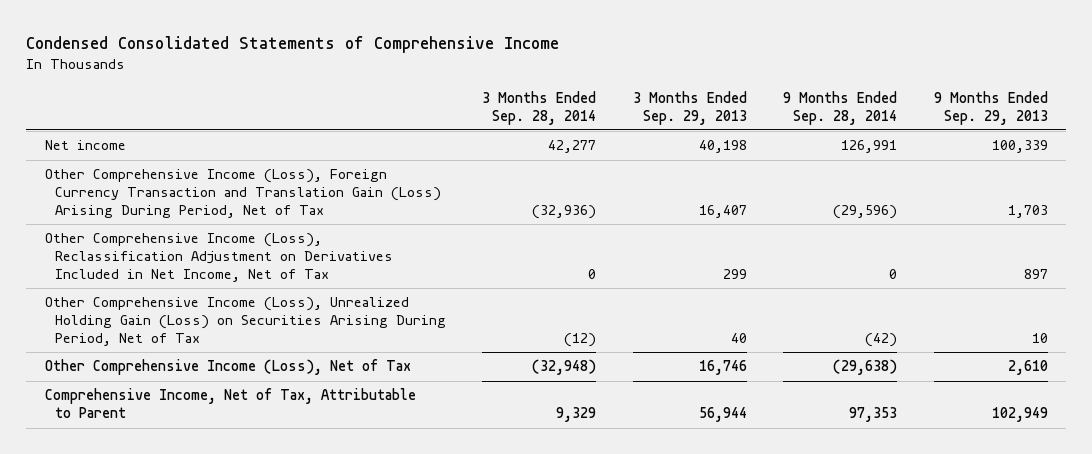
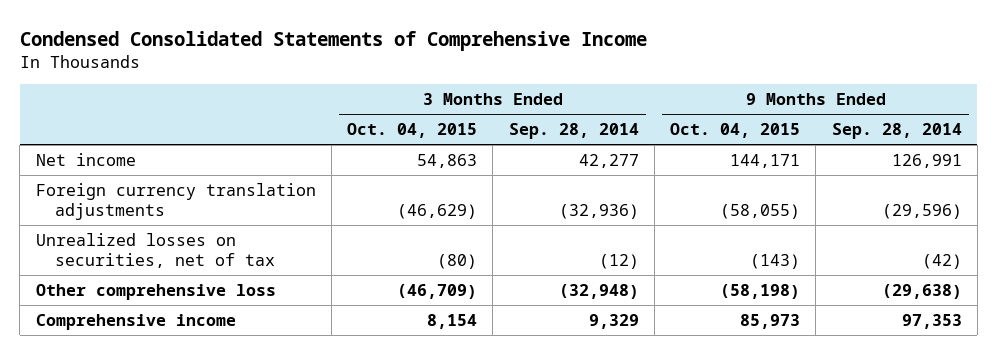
- | 3 Months Ended Sep. 28, 2014 | 3 Months Ended Sep. 29, 2013 | 9 Months Ended Sep. 28, 2014 | 9 Months Ended Sep. 29, 2013
+ | 3 Months Ended Oct. 04, 2015 | 3 Months Ended Sep. 28, 2014 | 9 Months Ended Oct. 04, 2015 | 9 Months Ended Sep. 28, 2014
- Other Comprehensive Income (Loss), Foreign Currency Transaction and Translation Gain (Loss) Arising During Period, Net of Tax | (32,936) | 16,407 | (29,596) | 1,703
- Other Comprehensive Income (Loss), Reclassification Adjustment on Derivatives Included in Net Income, Net of Tax | 0 | 299 | 0 | 897
- Other Comprehensive Income (Loss), Unrealized Holding Gain (Loss) on Securities Arising During Period, Net of Tax | (12) | 40 | (42) | 10
- Other Comprehensive Income (Loss), Net of Tax | (32,948) | 16,746 | (29,638) | 2,610
- Comprehensive Income, Net of Tax, Attributable to Parent | 9,329 | 56,944 | 97,353 | 102,949
+ Foreign currency translation adjustments | (46,629) | (32,936) | (58,055) | (29,596)
+ Unrealized losses on securities, net of tax | (80) | (12) | (143) | (42)
+ Other comprehensive loss | (46,709) | (32,948) | (58,198) | (29,638)
+ Comprehensive income | 8,154 | 9,329 | 85,973 | 97,353

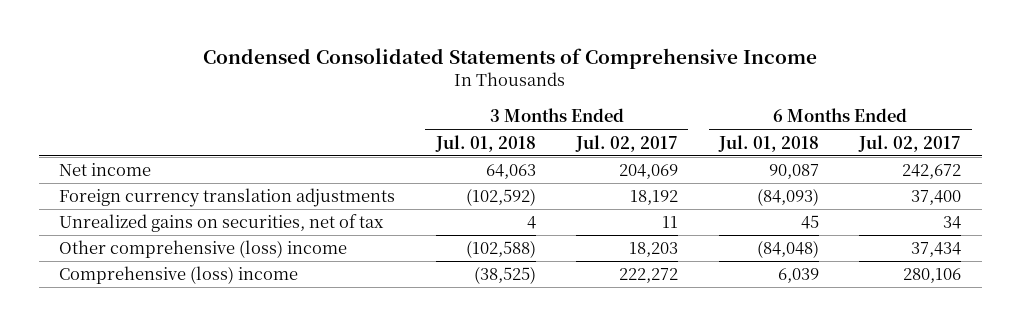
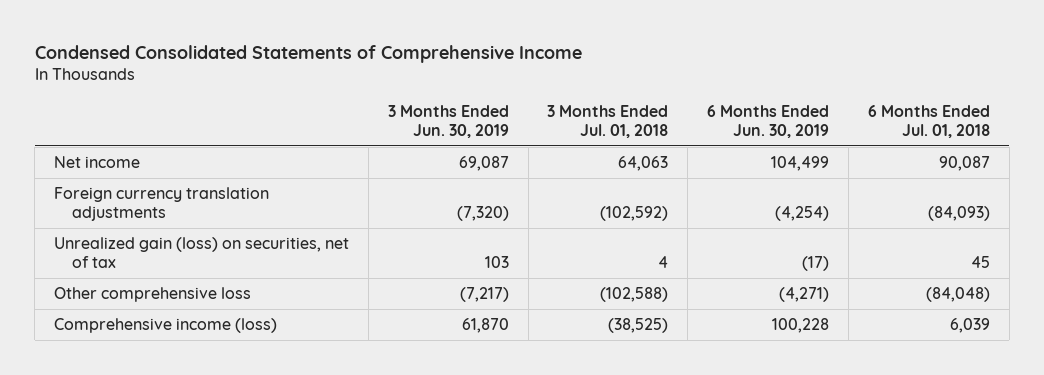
- | 3 Months Ended Jul. 01, 2018 | 3 Months Ended Jul. 02, 2017 | 6 Months Ended Jul. 01, 2018 | 6 Months Ended Jul. 02, 2017
+ | 3 Months Ended Jun. 30, 2019 | 3 Months Ended Jul. 01, 2018 | 6 Months Ended Jun. 30, 2019 | 6 Months Ended Jul. 01, 2018
- Unrealized gains on securities, net of tax | 4 | 11 | 45 | 34
- Other comprehensive (loss) income | (102,588) | 18,203 | (84,048) | 37,434
- Comprehensive (loss) income | (38,525) | 222,272 | 6,039 | 280,106
+ Unrealized gain (loss) on securities, net of tax | 103 | 4 | (17) | 45
+ Other comprehensive loss | (7,217) | (102,588) | (4,271) | (84,048)
+ Comprehensive income (loss) | 61,870 | (38,525) | 100,228 | 6,039

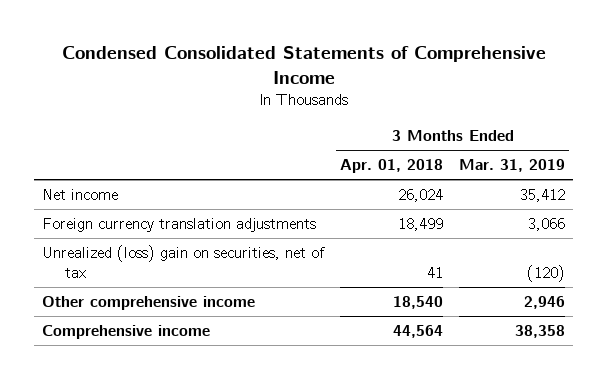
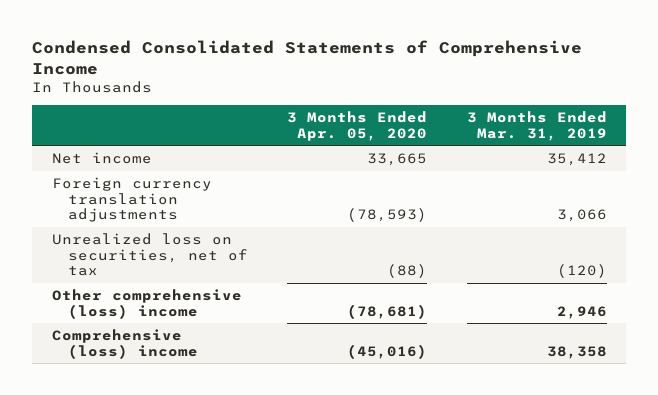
- | 3 Months Ended Apr. 01, 2018 | 3 Months Ended Mar. 31, 2019
+ | 3 Months Ended Apr. 05, 2020 | 3 Months Ended Mar. 31, 2019
- Unrealized (loss) gain on securities, net of tax | 41 | (120)
- Other comprehensive income | 18,540 | 2,946
- Comprehensive income | 44,564 | 38,358
+ Unrealized loss on securities, net of tax | (88) | (120)
+ Other comprehensive (loss) income | (78,681) | 2,946
+ Comprehensive (loss) income | (45,016) | 38,358

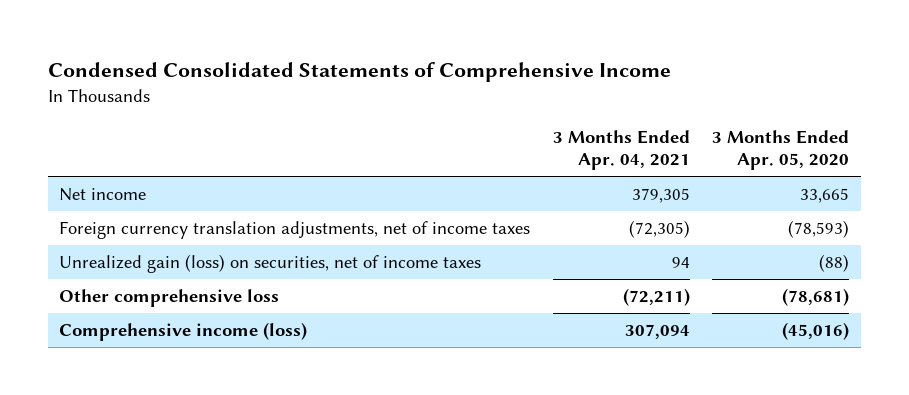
- | 3 Months Ended Apr. 05, 2020 | 3 Months Ended Mar. 31, 2019
+ | 3 Months Ended Apr. 04, 2021 | 3 Months Ended Apr. 05, 2020
- Foreign currency translation adjustments | (78,593) | 3,066
- Unrealized loss on securities, net of tax | (88) | (120)
- Other comprehensive (loss) income | (78,681) | 2,946
- Comprehensive (loss) income | (45,016) | 38,358
+ Foreign currency translation adjustments, net of income taxes | (72,305) | (78,593)
+ Unrealized gain (loss) on securities, net of income taxes | 94 | (88)
+ Other comprehensive loss | (72,211) | (78,681)
+ Comprehensive income (loss) | 307,094 | (45,016)

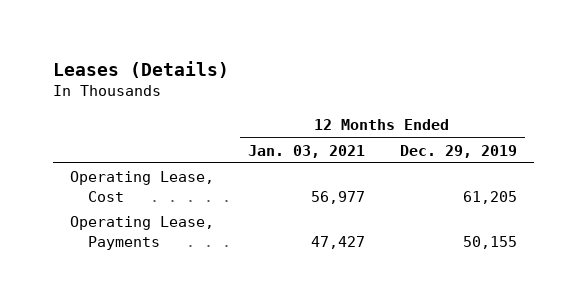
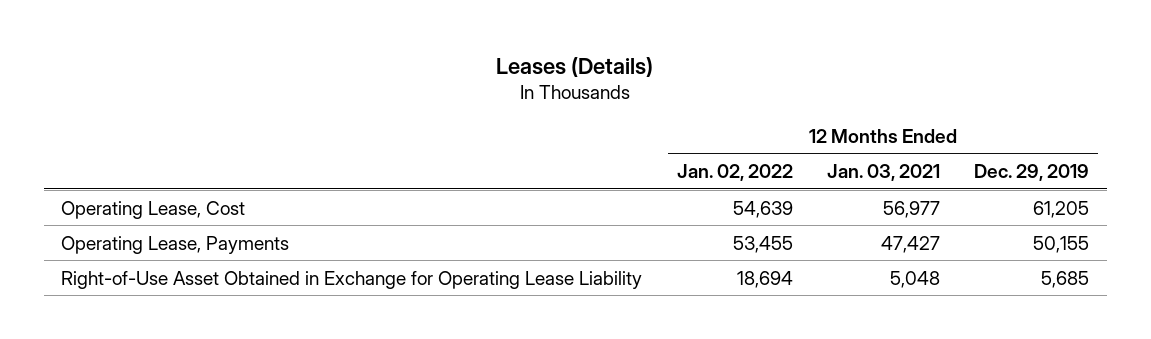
- | 12 Months Ended Jan. 03, 2021 | 12 Months Ended Dec. 29, 2019
+ | 12 Months Ended Jan. 02, 2022 | 12 Months Ended Jan. 03, 2021 | 12 Months Ended Dec. 29, 2019
+ Right-of-Use Asset Obtained in Exchange for Operating Lease Liability | 18,694 | 5,048 | 5,685

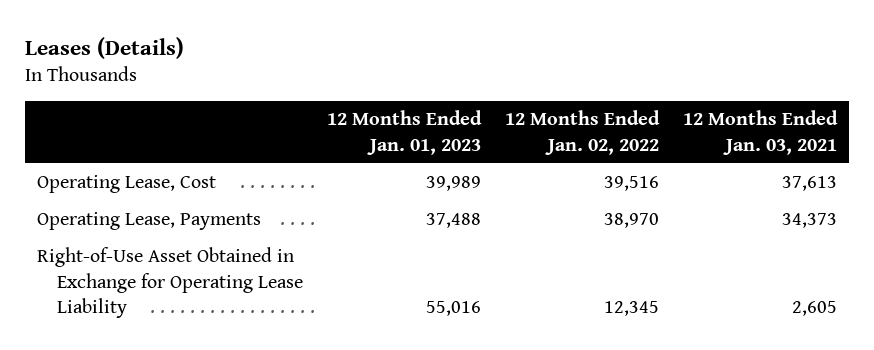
- | 12 Months Ended Jan. 02, 2022 | 12 Months Ended Jan. 03, 2021 | 12 Months Ended Dec. 29, 2019
+ | 12 Months Ended Jan. 01, 2023 | 12 Months Ended Jan. 02, 2022 | 12 Months Ended Jan. 03, 2021
- Operating Lease, Cost | 54,639 | 56,977 | 61,205
- Operating Lease, Payments | 53,455 | 47,427 | 50,155
- Right-of-Use Asset Obtained in Exchange for Operating Lease Liability | 18,694 | 5,048 | 5,685
+ Operating Lease, Cost | 39,989 | 39,516 | 37,613
+ Operating Lease, Payments | 37,488 | 38,970 | 34,373
+ Right-of-Use Asset Obtained in Exchange for Operating Lease Liability | 55,016 | 12,345 | 2,605

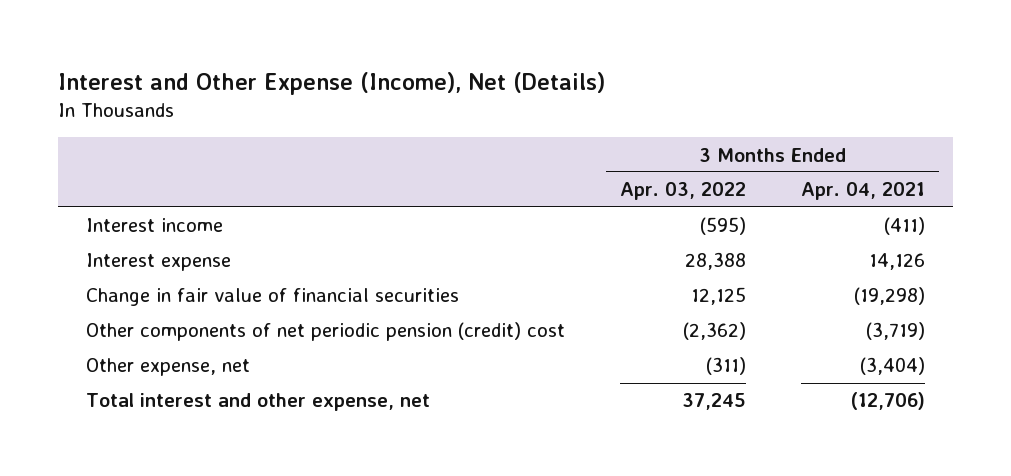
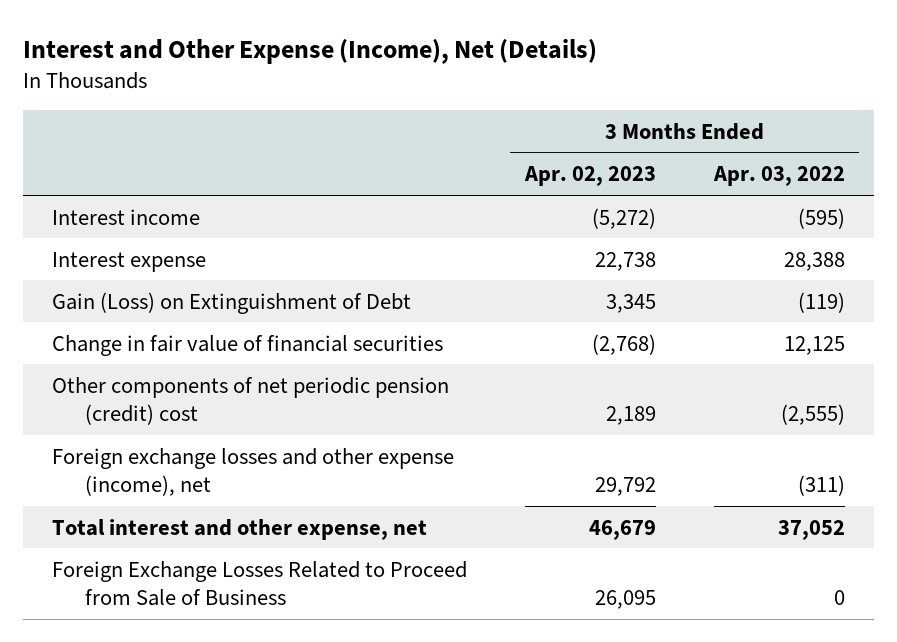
- | 3 Months Ended Apr. 03, 2022 | 3 Months Ended Apr. 04, 2021
+ | 3 Months Ended Apr. 02, 2023 | 3 Months Ended Apr. 03, 2022
+ Gain (Loss) on Extinguishment of Debt | 3,345 | (119)
- Other components of net periodic pension (credit) cost | (2,362) | (3,719)
- Other expense, net | (311) | (3,404)
- Total interest and other expense, net | 37,245 | (12,706)
+ Other components of net periodic pension (credit) cost | 2,189 | (2,555)
+ Foreign exchange losses and other expense (income), net | 29,792 | (311)
+ Total interest and other expense, net | 46,679 | 37,052
+ Foreign Exchange Losses Related to Proceed from Sale of Business | 26,095 | 0

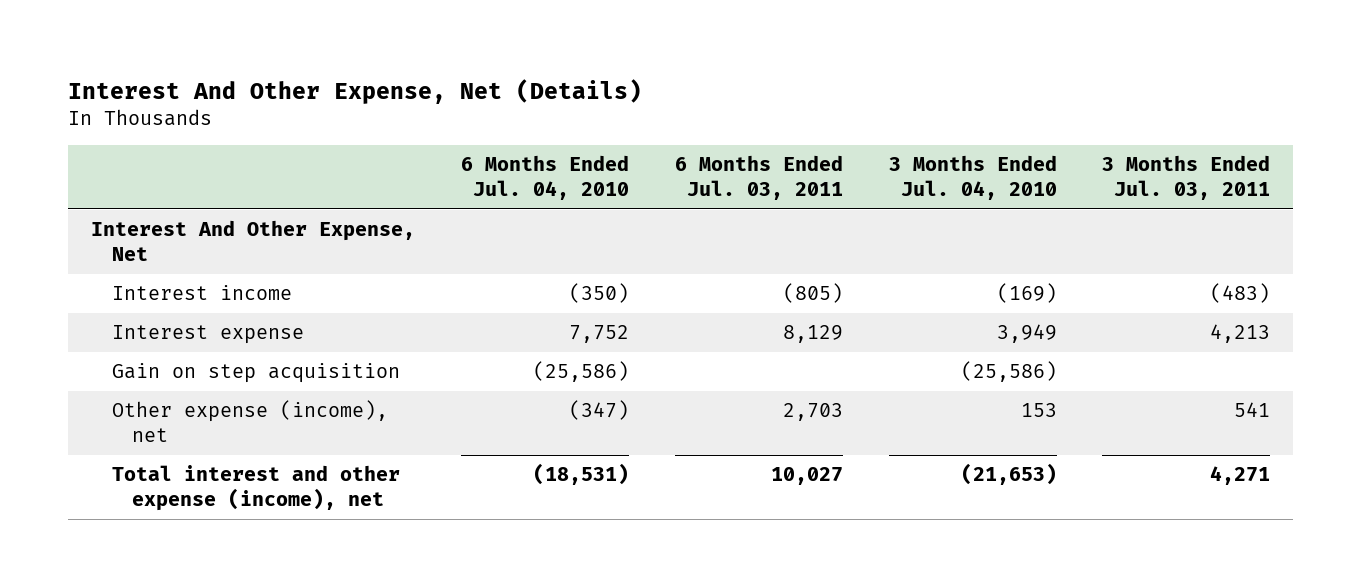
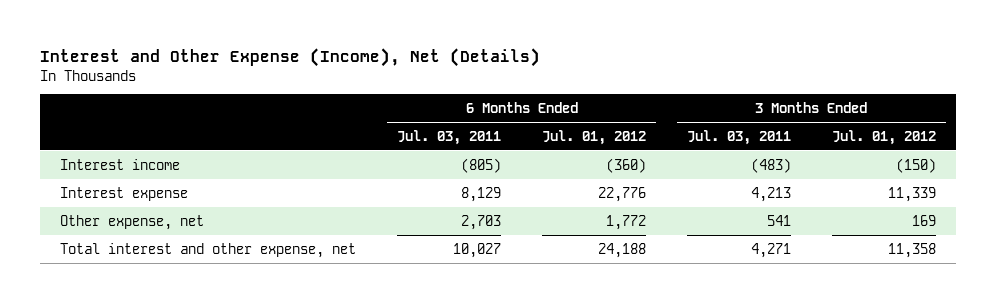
- Interest And Other Expense, Net (Details)
+ Interest and Other Expense (Income), Net (Details)
- | 6 Months Ended Jul. 04, 2010 | 6 Months Ended Jul. 03, 2011 | 3 Months Ended Jul. 04, 2010 | 3 Months Ended Jul. 03, 2011
+ | 6 Months Ended Jul. 03, 2011 | 6 Months Ended Jul. 01, 2012 | 3 Months Ended Jul. 03, 2011 | 3 Months Ended Jul. 01, 2012
- Interest And Other Expense, Net
- Gain on step acquisition | (25,586) | | (25,586) |
- Other expense (income), net | (347) | 2,703 | 153 | 541
- Total interest and other expense (income), net | (18,531) | 10,027 | (21,653) | 4,271
+ Other expense, net | 2,703 | 1,772 | 541 | 169
+ Total interest and other expense, net | 10,027 | 24,188 | 4,271 | 11,358

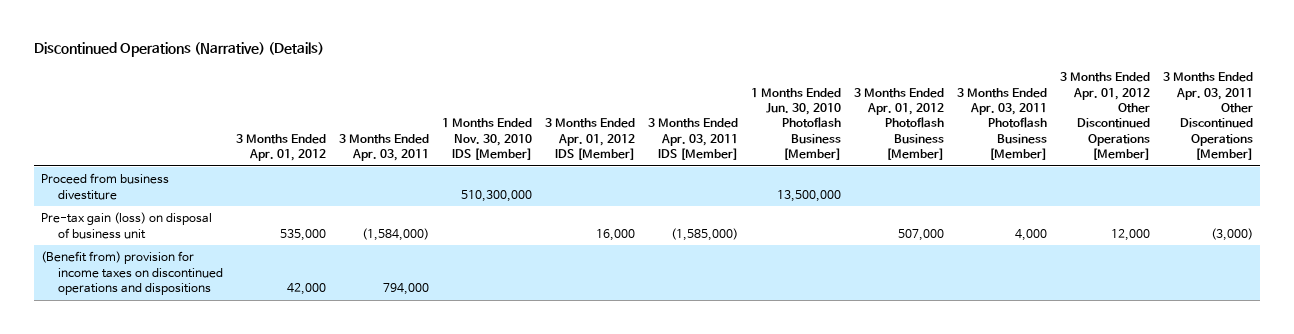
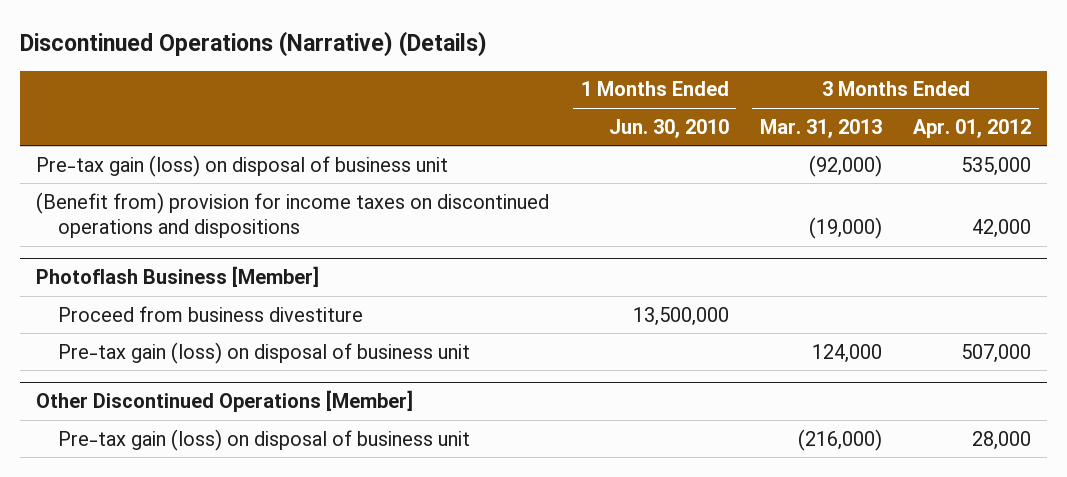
- | 3 Months Ended Apr. 01, 2012 | 3 Months Ended Apr. 03, 2011 | 1 Months Ended Nov. 30, 2010 IDS [Member] | 3 Months Ended Apr. 01, 2012 IDS [Member] | 3 Months Ended Apr. 03, 2011 IDS [Member] | 1 Months Ended Jun. 30, 2010 Photoflash Business [Member] | 3 Months Ended Apr. 01, 2012 Photoflash Business [Member] | 3 Months Ended Apr. 03, 2011 Photoflash Business [Member] | 3 Months Ended Apr. 01, 2012 Other Discontinued Operations [Member] | 3 Months Ended Apr. 03, 2011 Other Discontinued Operations [Member]
+ | 1 Months Ended Jun. 30, 2010 | 3 Months Ended Mar. 31, 2013 | 3 Months Ended Apr. 01, 2012
- Proceed from business divestiture | | | 510,300,000 | | | 13,500,000 | | | |
+ Photoflash Business [Member]
+ Proceed from business divestiture | 13,500,000 | |
+ Pre-tax gain (loss) on disposal of business unit | | 124,000 | 507,000
+ Other Discontinued Operations [Member]
+ Pre-tax gain (loss) on disposal of business unit | | (216,000) | 28,000

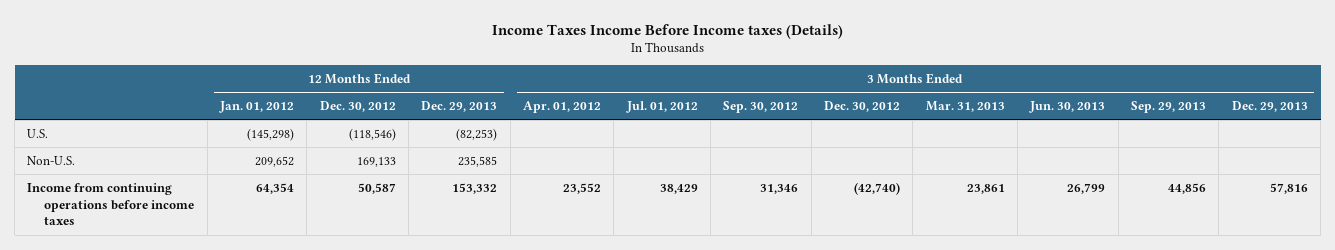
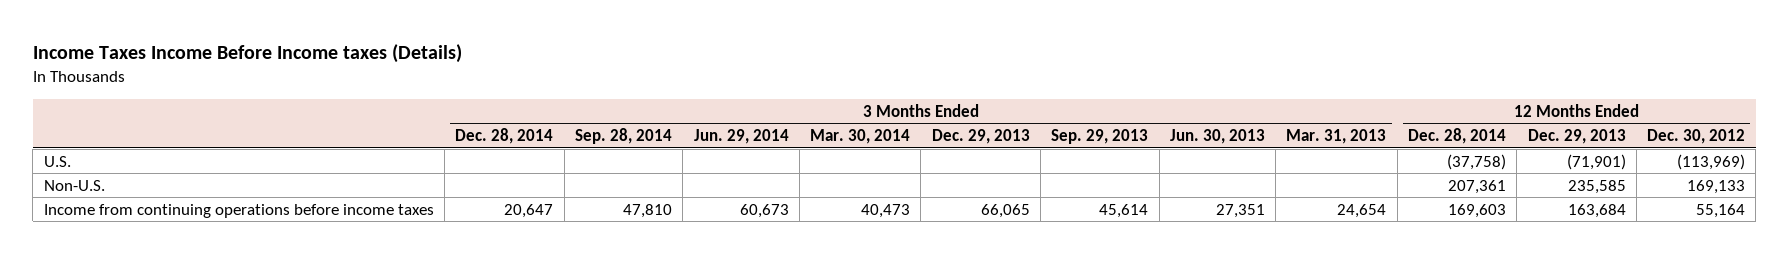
- | 12 Months Ended Jan. 01, 2012 | 12 Months Ended Dec. 30, 2012 | 12 Months Ended Dec. 29, 2013 | 3 Months Ended Apr. 01, 2012 | 3 Months Ended Jul. 01, 2012 | 3 Months Ended Sep. 30, 2012 | 3 Months Ended Dec. 30, 2012 | 3 Months Ended Mar. 31, 2013 | 3 Months Ended Jun. 30, 2013 | 3 Months Ended Sep. 29, 2013 | 3 Months Ended Dec. 29, 2013
+ | 3 Months Ended Dec. 28, 2014 | 3 Months Ended Sep. 28, 2014 | 3 Months Ended Jun. 29, 2014 | 3 Months Ended Mar. 30, 2014 | 3 Months Ended Dec. 29, 2013 | 3 Months Ended Sep. 29, 2013 | 3 Months Ended Jun. 30, 2013 | 3 Months Ended Mar. 31, 2013 | 12 Months Ended Dec. 28, 2014 | 12 Months Ended Dec. 29, 2013 | 12 Months Ended Dec. 30, 2012
- U.S. | (145,298) | (118,546) | (82,253) | | | | | | | |
+ U.S. | | | | | | | | | (37,758) | (71,901) | (113,969)
- Income from continuing operations before income taxes | 64,354 | 50,587 | 153,332 | 23,552 | 38,429 | 31,346 | (42,740) | 23,861 | 26,799 | 44,856 | 57,816
+ Income from continuing operations before income taxes | 20,647 | 47,810 | 60,673 | 40,473 | 66,065 | 45,614 | 27,351 | 24,654 | 169,603 | 163,684 | 55,164

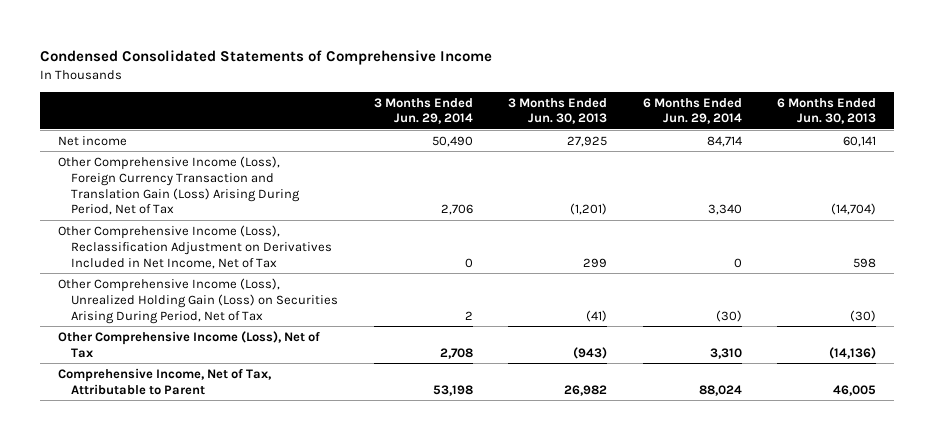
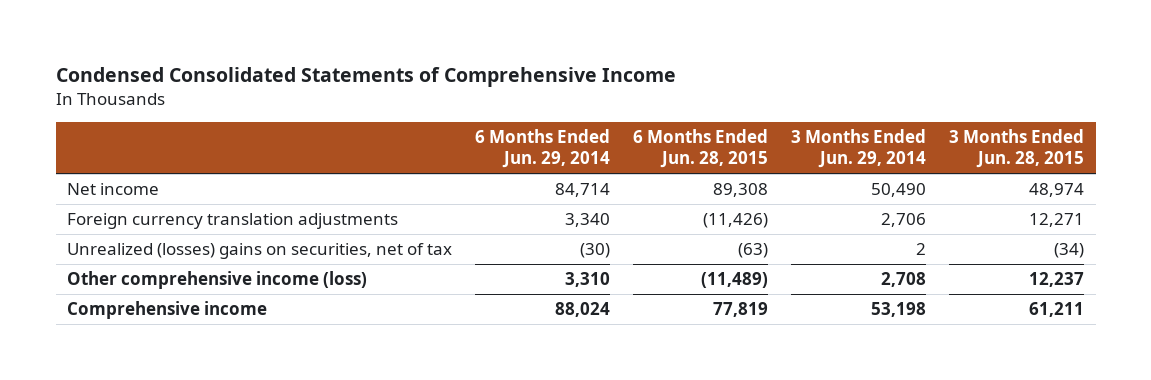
- | 3 Months Ended Jun. 29, 2014 | 3 Months Ended Jun. 30, 2013 | 6 Months Ended Jun. 29, 2014 | 6 Months Ended Jun. 30, 2013
+ | 6 Months Ended Jun. 29, 2014 | 6 Months Ended Jun. 28, 2015 | 3 Months Ended Jun. 29, 2014 | 3 Months Ended Jun. 28, 2015
- Other Comprehensive Income (Loss), Foreign Currency Transaction and Translation Gain (Loss) Arising During Period, Net of Tax | 2,706 | (1,201) | 3,340 | (14,704)
- Other Comprehensive Income (Loss), Reclassification Adjustment on Derivatives Included in Net Income, Net of Tax | 0 | 299 | 0 | 598
- Other Comprehensive Income (Loss), Unrealized Holding Gain (Loss) on Securities Arising During Period, Net of Tax | 2 | (41) | (30) | (30)
- Other Comprehensive Income (Loss), Net of Tax | 2,708 | (943) | 3,310 | (14,136)
- Comprehensive Income, Net of Tax, Attributable to Parent | 53,198 | 26,982 | 88,024 | 46,005
+ Foreign currency translation adjustments | 3,340 | (11,426) | 2,706 | 12,271
+ Unrealized (losses) gains on securities, net of tax | (30) | (63) | 2 | (34)
+ Other comprehensive income (loss) | 3,310 | (11,489) | 2,708 | 12,237
+ Comprehensive income | 88,024 | 77,819 | 53,198 | 61,211

